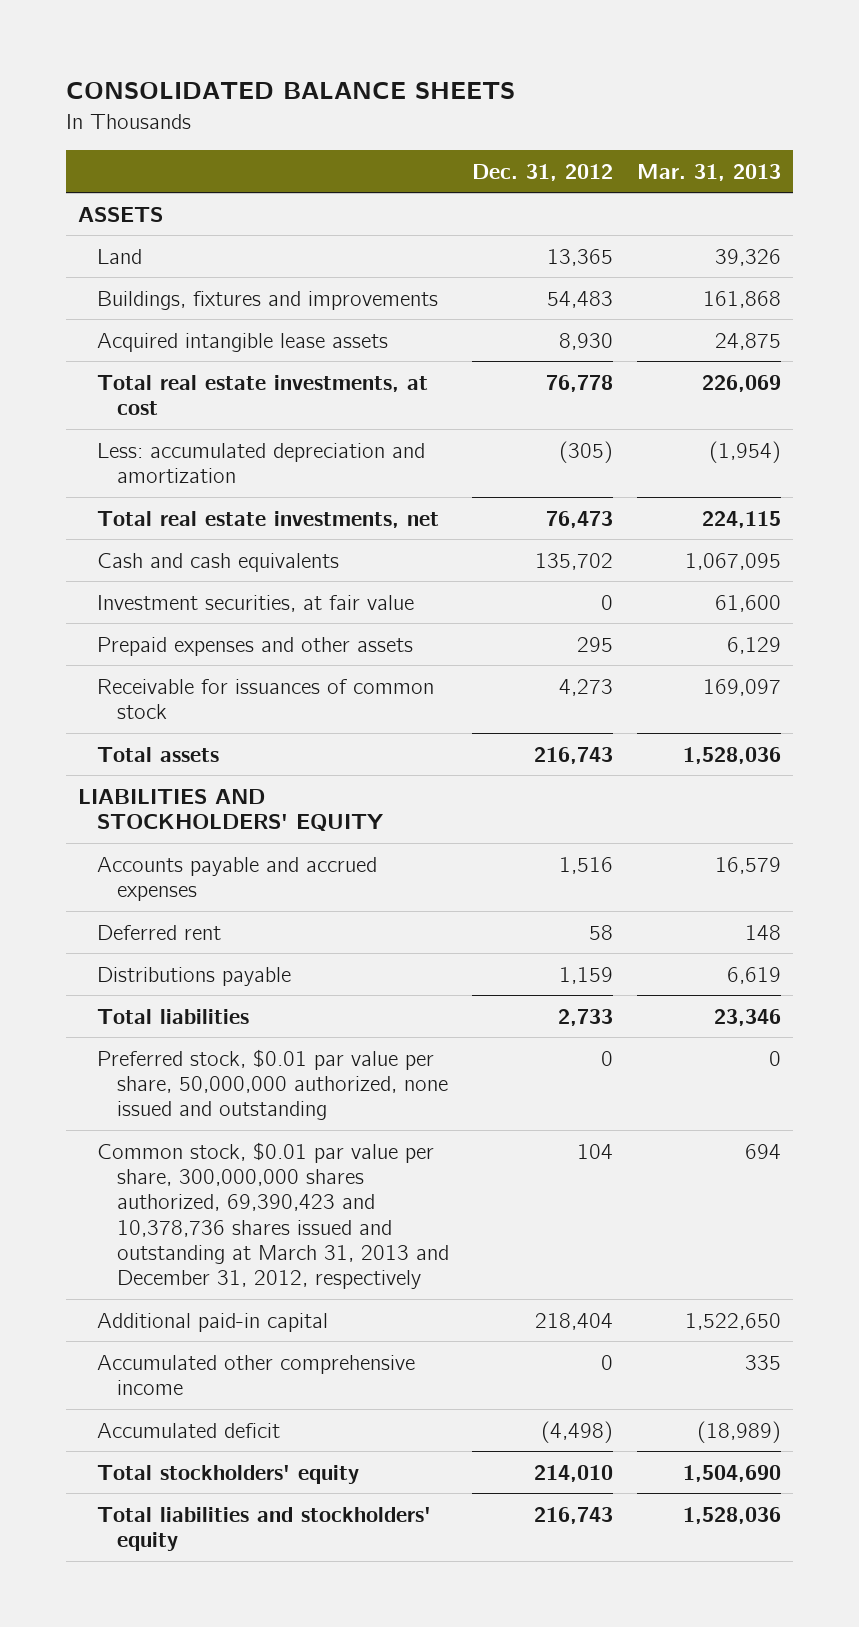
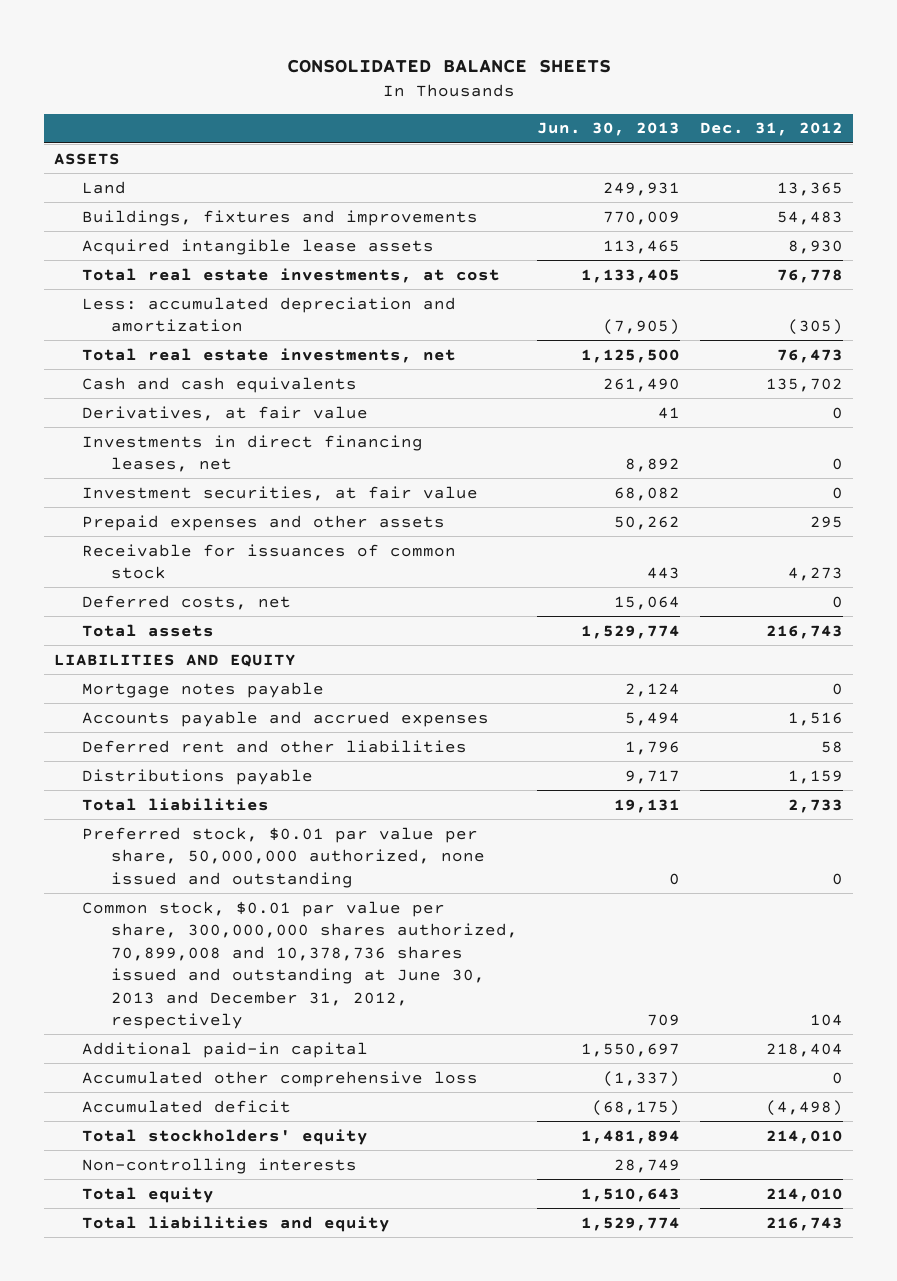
- | Dec. 31, 2012 | Mar. 31, 2013
+ | Jun. 30, 2013 | Dec. 31, 2012
+ Derivatives, at fair value | 41 | 0
+ Investments in direct financing leases, net | 8,892 | 0
+ Deferred costs, net | 15,064 | 0
- LIABILITIES AND STOCKHOLDERS' EQUITY
+ LIABILITIES AND EQUITY
+ Mortgage notes payable | 2,124 | 0
- Deferred rent | 58 | 148
+ Deferred rent and other liabilities | 1,796 | 58
- Common stock, $0.01 par value per share, 300,000,000 shares authorized, 69,390,423 and 10,378,736 shares issued and outstanding at March 31, 2013 and December 31, 2012, respectively | 104 | 694
+ Common stock, $0.01 par value per share, 300,000,000 shares authorized, 70,899,008 and 10,378,736 shares issued and outstanding at June 30, 2013 and December 31, 2012, respectively | 709 | 104
- Accumulated other comprehensive income | 0 | 335
+ Accumulated other comprehensive loss | (1,337) | 0
- Total liabilities and stockholders' equity | 216,743 | 1,528,036
+ Non-controlling interests | 28,749 |
+ Total equity | 1,510,643 | 214,010
+ Total liabilities and equity | 1,529,774 | 216,743

